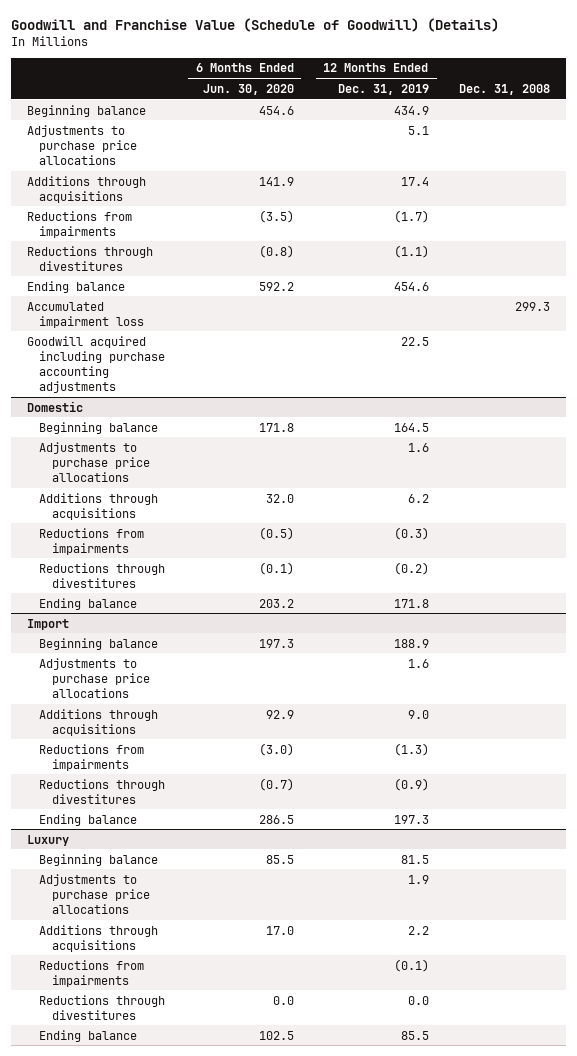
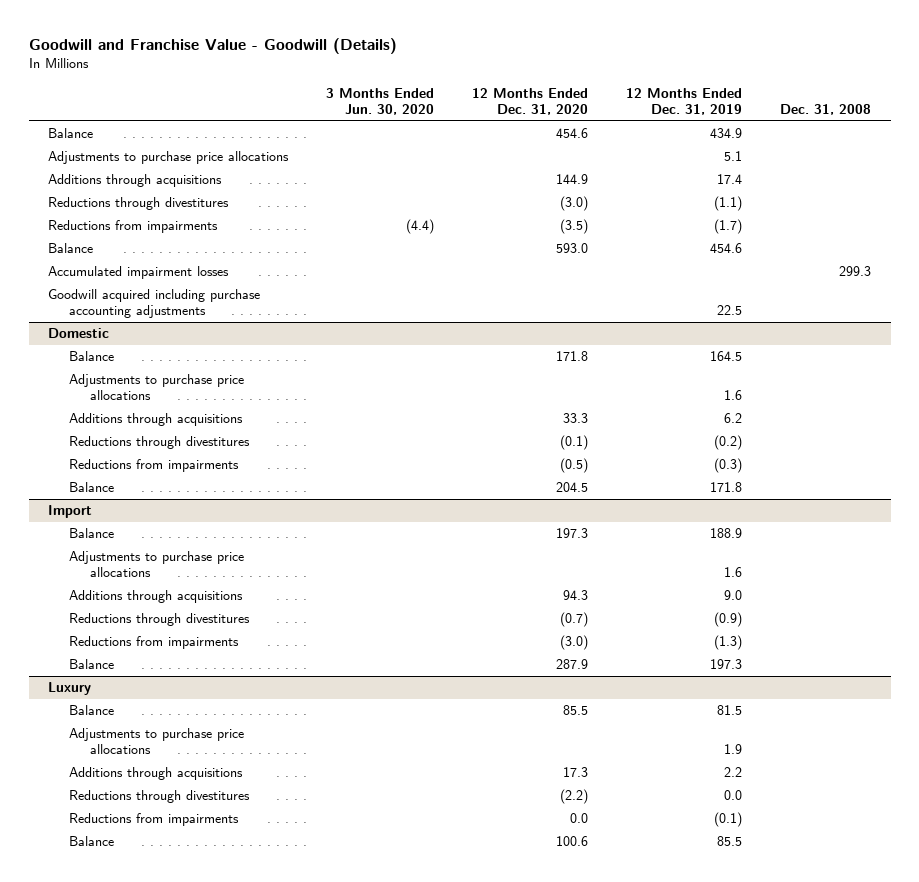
- Goodwill and Franchise Value (Schedule of Goodwill) (Details)
+ Goodwill and Franchise Value - Goodwill (Details)
- | 6 Months Ended Jun. 30, 2020 | 12 Months Ended Dec. 31, 2019 | Dec. 31, 2008
+ | 3 Months Ended Jun. 30, 2020 | 12 Months Ended Dec. 31, 2020 | 12 Months Ended Dec. 31, 2019 | Dec. 31, 2008
- Beginning balance | 454.6 | 434.9 |
+ Balance | | 454.6 | 434.9 |
- Ending balance | 592.2 | 454.6 |
- Accumulated impairment loss | | | 299.3
moved down: Reductions from impairments | (4.4) | (3.5) | (1.7) |
+ Balance | | 593.0 | 454.6 |
+ Accumulated impairment losses | | | | 299.3
@ Domestic
- Beginning balance | 171.8 | 164.5 |
+ Balance | | 171.8 | 164.5 |
- Ending balance | 203.2 | 171.8 |
moved down: Reductions from impairments | | (0.5) | (0.3) |
+ Balance | | 204.5 | 171.8 |
@ Import
- Beginning balance | 197.3 | 188.9 |
+ Balance | | 197.3 | 188.9 |
- Ending balance | 286.5 | 197.3 |
moved down: Reductions from impairments | | (3.0) | (1.3) |
+ Balance | | 287.9 | 197.3 |
@ Luxury
- Beginning balance | 85.5 | 81.5 |
+ Balance | | 85.5 | 81.5 |
- Ending balance | 102.5 | 85.5 |
moved down: Reductions from impairments | | 0.0 | (0.1) |
+ Balance | | 100.6 | 85.5 |

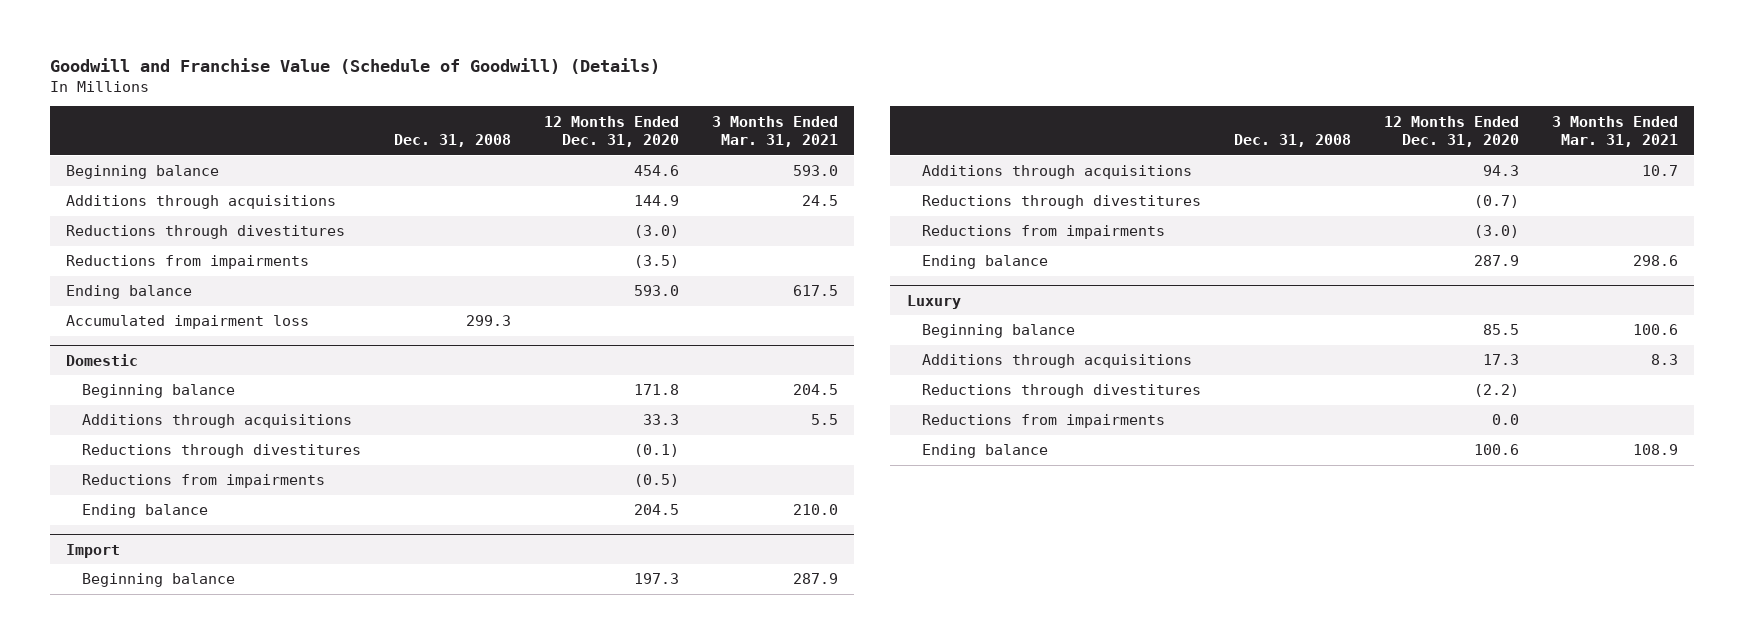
- Goodwill and Franchise Value - Goodwill (Details)
+ Goodwill and Franchise Value (Schedule of Goodwill) (Details)
- | 3 Months Ended Jun. 30, 2020 | 12 Months Ended Dec. 31, 2020 | 12 Months Ended Dec. 31, 2019 | Dec. 31, 2008
+ | Dec. 31, 2008 | 12 Months Ended Dec. 31, 2020 | 3 Months Ended Mar. 31, 2021
- Balance | | 454.6 | 434.9 |
- Adjustments to purchase price allocations | | | 5.1 |
+ Beginning balance | | 454.6 | 593.0
- Balance | | 593.0 | 454.6 |
- Accumulated impairment losses | | | | 299.3
- Goodwill acquired including purchase accounting adjustments | | | 22.5 |
+ Ending balance | | 593.0 | 617.5
+ Accumulated impairment loss | 299.3 | |
@ Domestic
- Balance | | 171.8 | 164.5 |
- Adjustments to purchase price allocations | | | 1.6 |
+ Beginning balance | | 171.8 | 204.5
- Balance | | 204.5 | 171.8 |
+ Ending balance | | 204.5 | 210.0
@ Import
- Balance | | 197.3 | 188.9 |
- Adjustments to purchase price allocations | | | 1.6 |
+ Beginning balance | | 197.3 | 287.9
- Balance | | 287.9 | 197.3 |
+ Ending balance | | 287.9 | 298.6
@ Luxury
- Balance | | 85.5 | 81.5 |
- Adjustments to purchase price allocations | | | 1.9 |
+ Beginning balance | | 85.5 | 100.6
- Balance | | 100.6 | 85.5 |
+ Ending balance | | 100.6 | 108.9

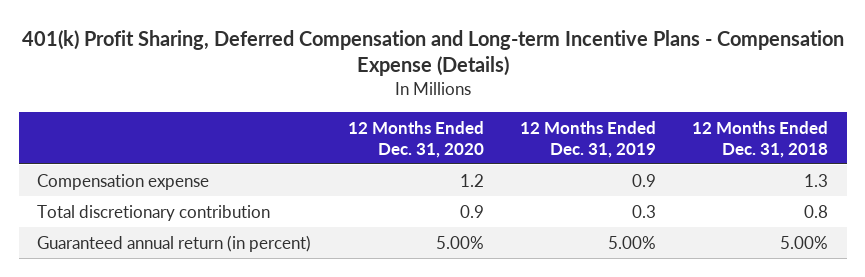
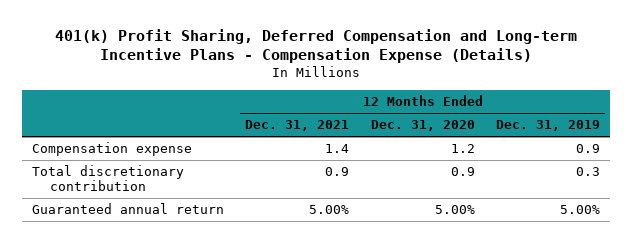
- | 12 Months Ended Dec. 31, 2020 | 12 Months Ended Dec. 31, 2019 | 12 Months Ended Dec. 31, 2018
+ | 12 Months Ended Dec. 31, 2021 | 12 Months Ended Dec. 31, 2020 | 12 Months Ended Dec. 31, 2019
- Guaranteed annual return (in percent) | 5.00% | 5.00% | 5.00%
+ Guaranteed annual return | 5.00% | 5.00% | 5.00%

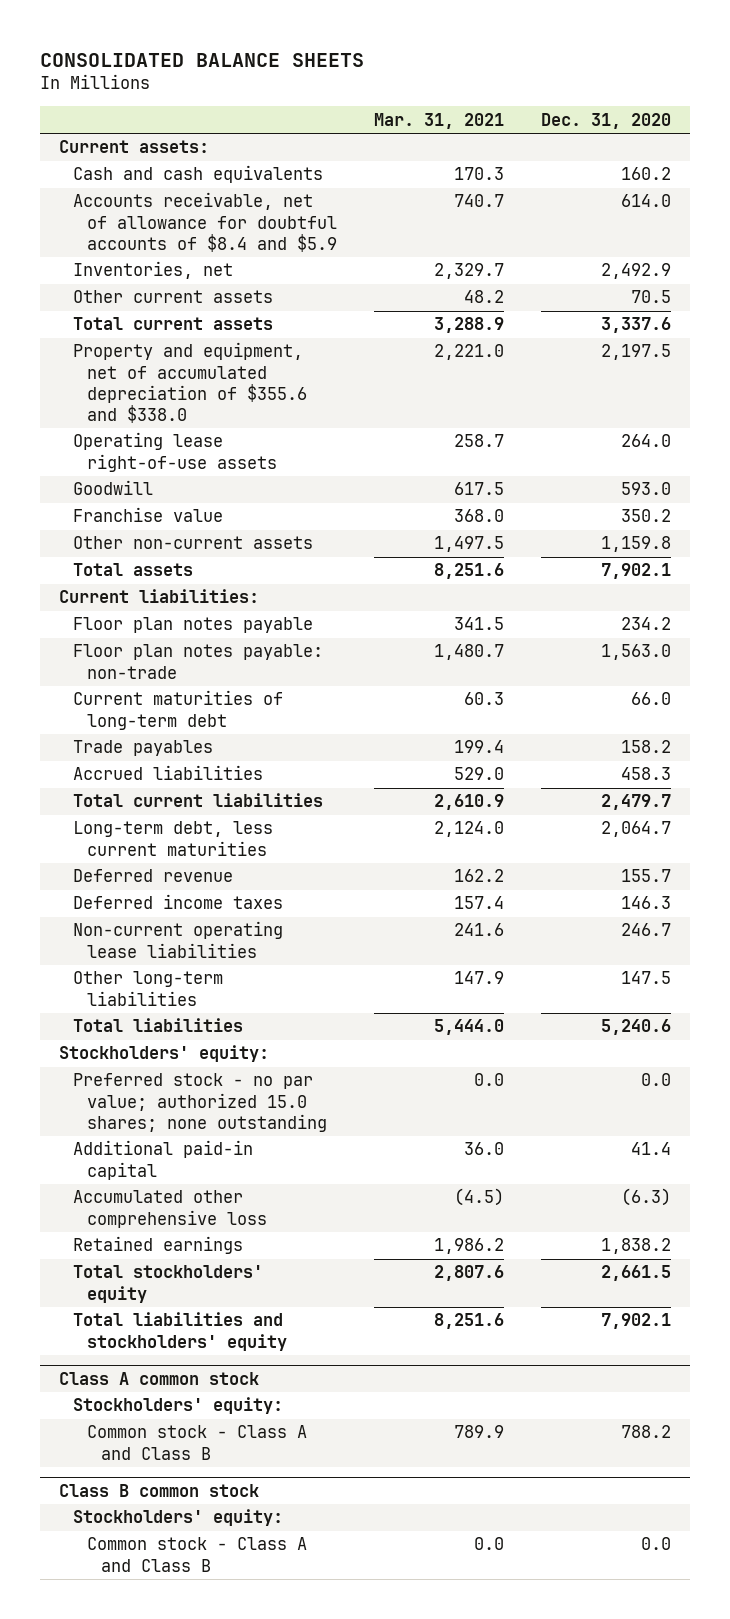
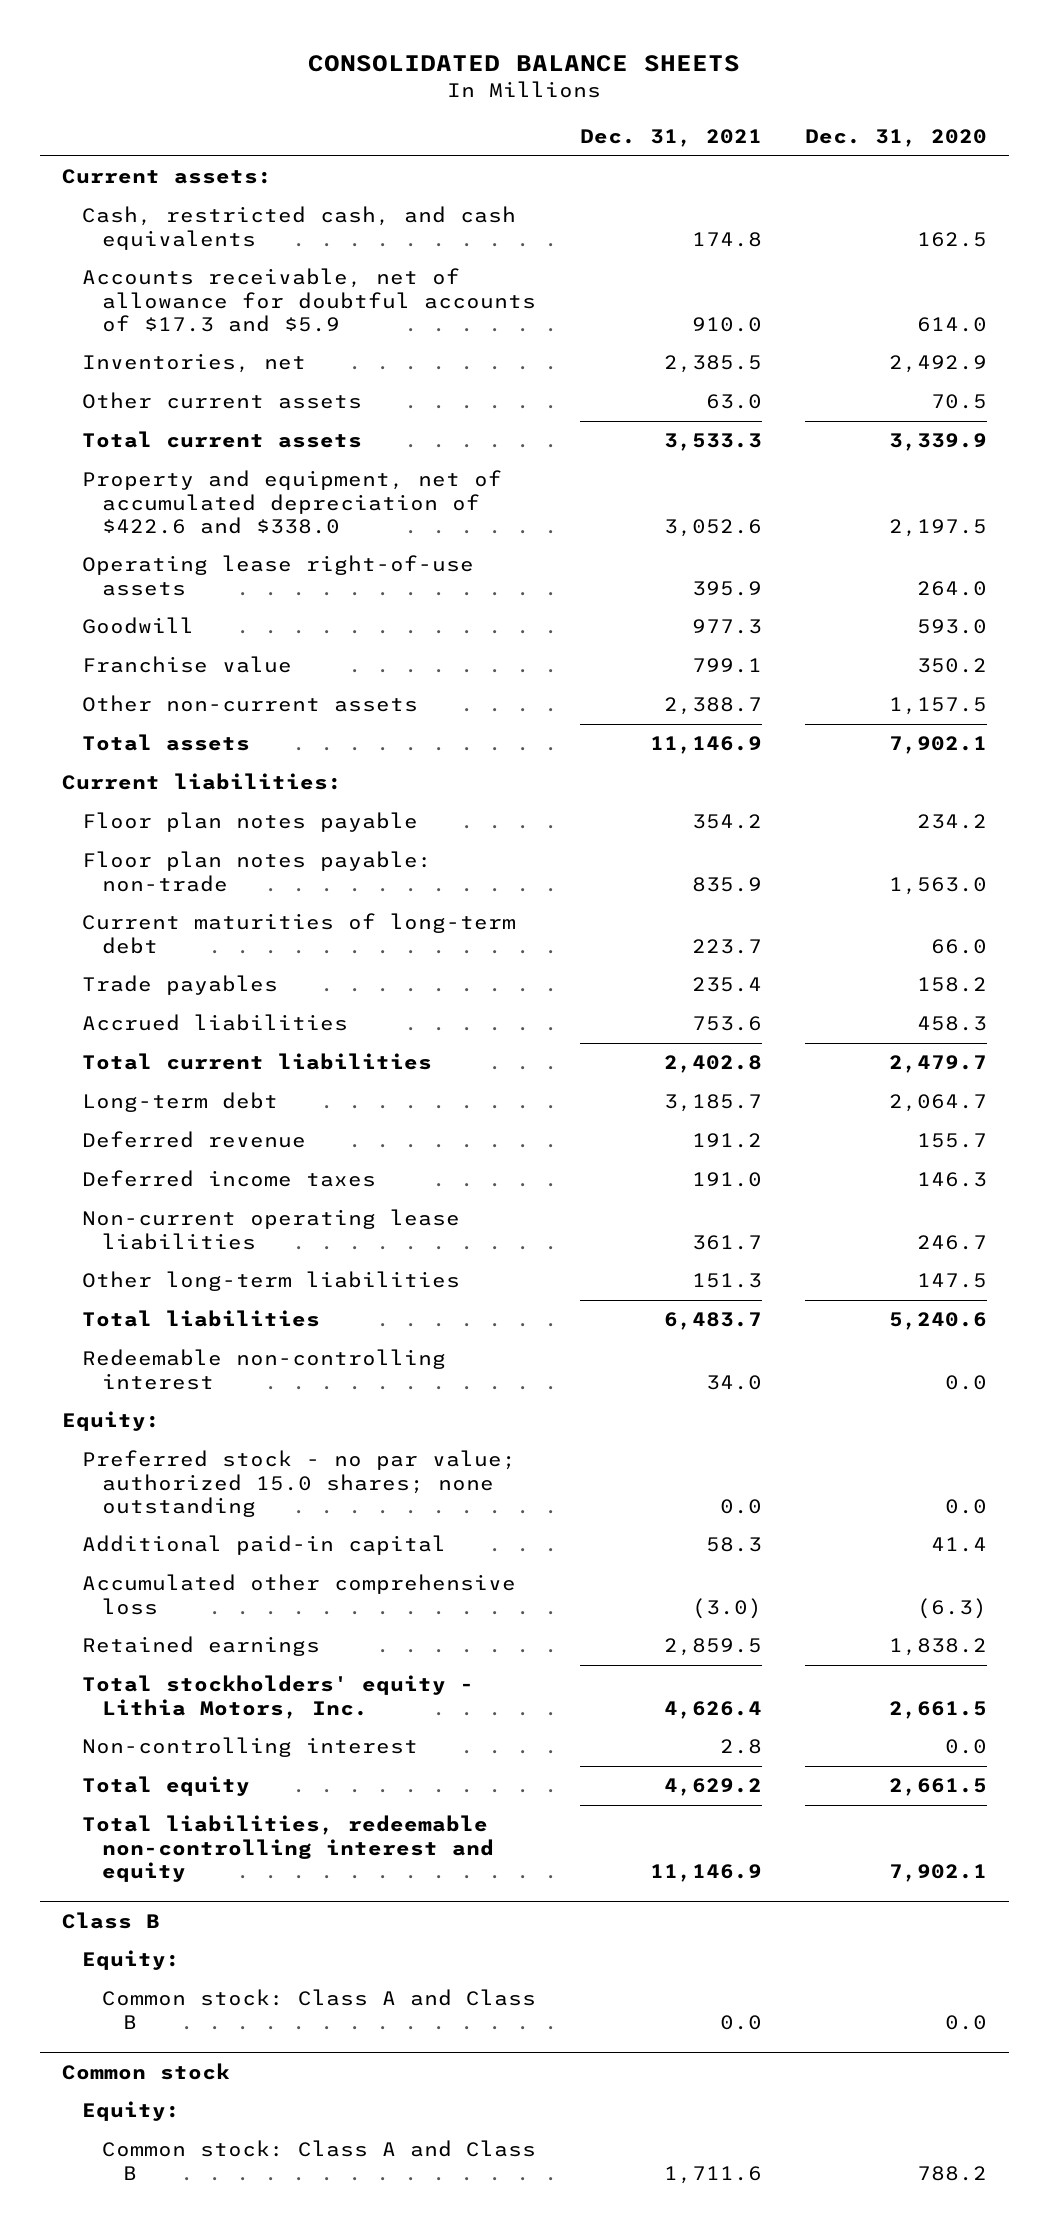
- | Mar. 31, 2021 | Dec. 31, 2020
+ | Dec. 31, 2021 | Dec. 31, 2020
- Cash and cash equivalents | 170.3 | 160.2
- Accounts receivable, net of allowance for doubtful accounts of $8.4 and $5.9 | 740.7 | 614.0
+ Cash, restricted cash, and cash equivalents | 174.8 | 162.5
+ Accounts receivable, net of allowance for doubtful accounts of $17.3 and $5.9 | 910.0 | 614.0
- Total current assets | 3,288.9 | 3,337.6
- Property and equipment, net of accumulated depreciation of $355.6 and $338.0 | 2,221.0 | 2,197.5
+ Total current assets | 3,533.3 | 3,339.9
+ Property and equipment, net of accumulated depreciation of $422.6 and $338.0 | 3,052.6 | 2,197.5
- Other non-current assets | 1,497.5 | 1,159.8
+ Other non-current assets | 2,388.7 | 1,157.5
- Long-term debt, less current maturities | 2,124.0 | 2,064.7
+ Long-term debt | 3,185.7 | 2,064.7
- Stockholders' equity:
+ Redeemable non-controlling interest | 34.0 | 0.0
+ Equity:
- Total stockholders' equity | 2,807.6 | 2,661.5
- Total liabilities and stockholders' equity | 8,251.6 | 7,902.1
- Class A common stock
- Stockholders' equity:
- Common stock - Class A and Class B | 789.9 | 788.2
- Class B common stock
- Stockholders' equity:
- Common stock - Class A and Class B | 0.0 | 0.0
+ Total stockholders' equity - Lithia Motors, Inc. | 4,626.4 | 2,661.5
+ Non-controlling interest | 2.8 | 0.0
+ Total equity | 4,629.2 | 2,661.5
+ Total liabilities, redeemable non-controlling interest and equity | 11,146.9 | 7,902.1
+ Class B
+ Equity:
+ Common stock: Class A and Class B | 0.0 | 0.0
+ Common stock
+ Equity:
+ Common stock: Class A and Class B | 1,711.6 | 788.2

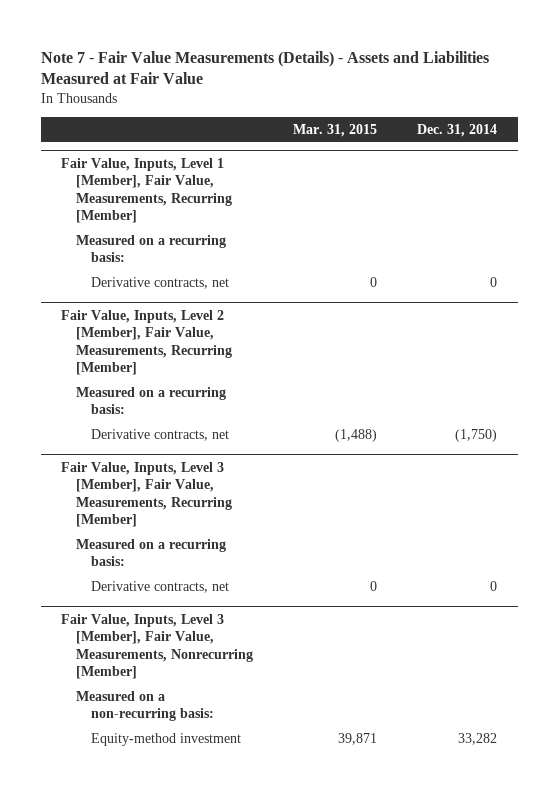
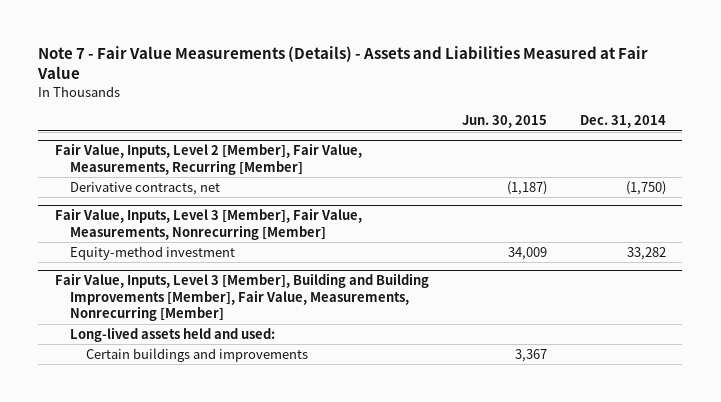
- | Mar. 31, 2015 | Dec. 31, 2014
+ | Jun. 30, 2015 | Dec. 31, 2014
- Fair Value, Inputs, Level 1 [Member], Fair Value, Measurements, Recurring [Member]
- Measured on a recurring basis:
- Derivative contracts, net | 0 | 0
@ Fair Value, Inputs, Level 2 [Member], Fair Value, Measurements, Recurring [Member]
- Measured on a recurring basis:
- Fair Value, Inputs, Level 3 [Member], Fair Value, Measurements, Recurring [Member]
- Measured on a recurring basis:
- Derivative contracts, net | 0 | 0
@ Fair Value, Inputs, Level 3 [Member], Fair Value, Measurements, Nonrecurring [Member]
- Measured on a non-recurring basis:
+ Fair Value, Inputs, Level 3 [Member], Building and Building Improvements [Member], Fair Value, Measurements, Nonrecurring [Member]
+ Long-lived assets held and used:
+ Certain buildings and improvements | 3,367 |

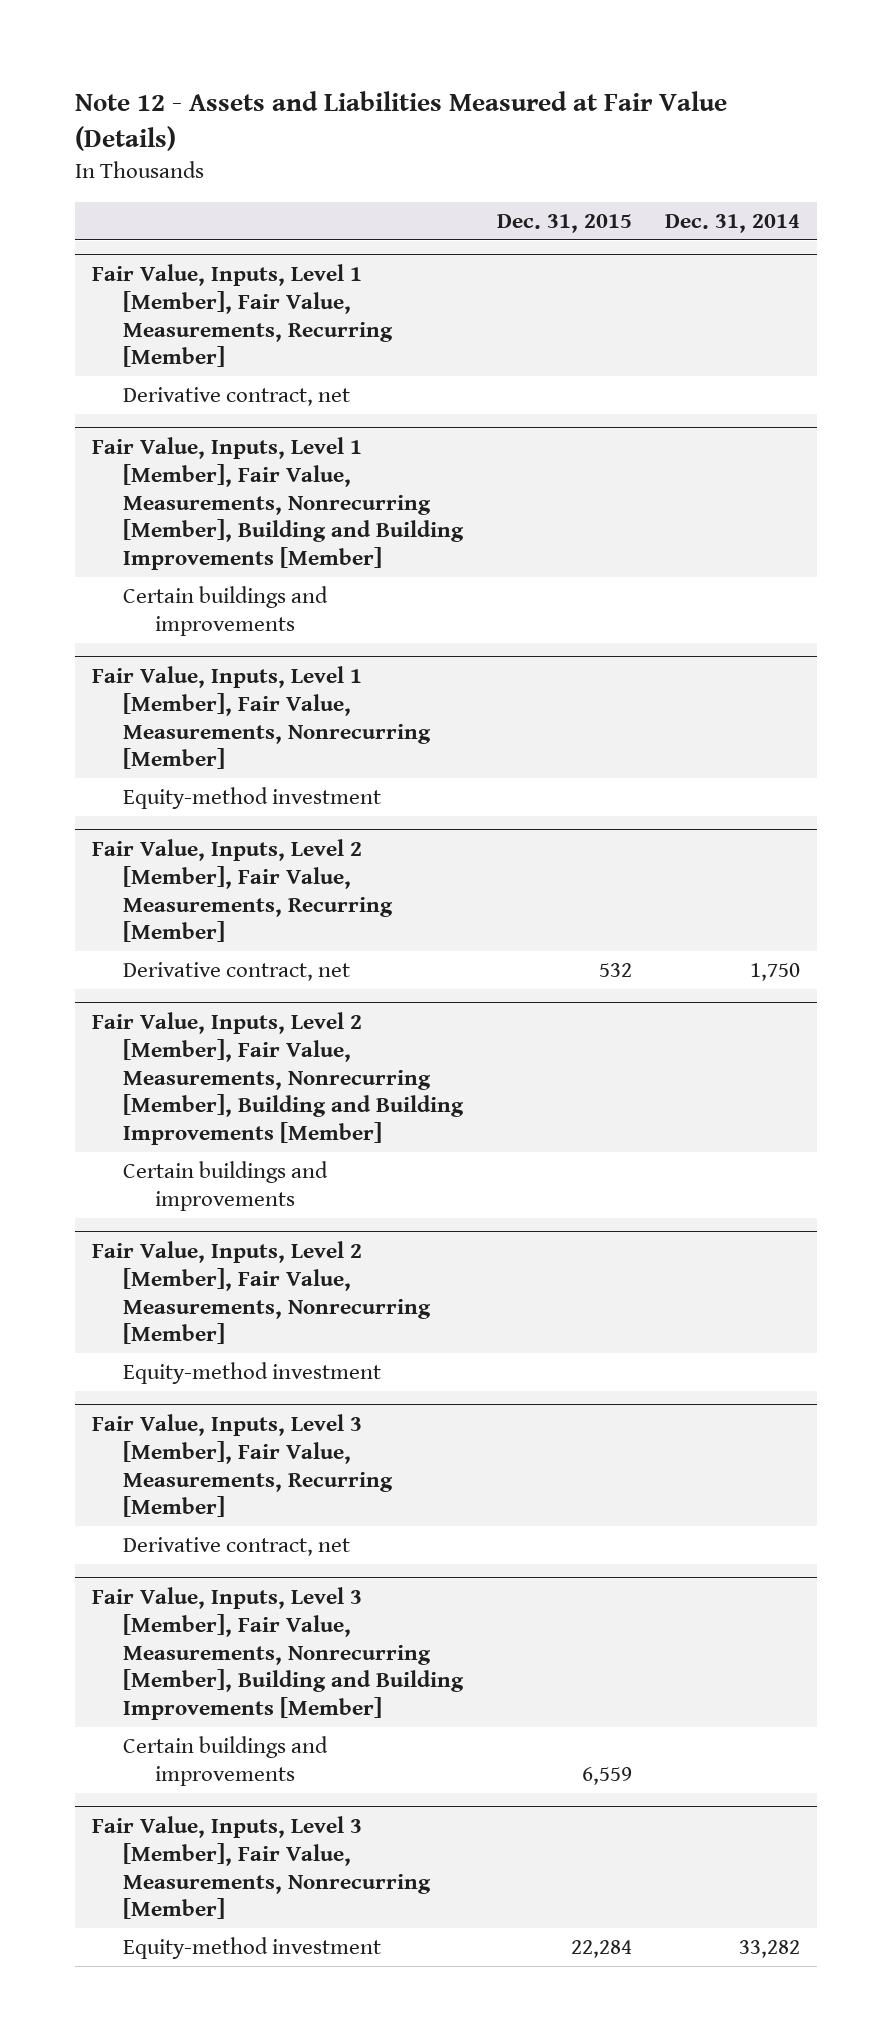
- Note 7 - Fair Value Measurements (Details) - Assets and Liabilities Measured at Fair Value
+ Note 12 - Assets and Liabilities Measured at Fair Value (Details)
- | Jun. 30, 2015 | Dec. 31, 2014
+ | Dec. 31, 2015 | Dec. 31, 2014
+ Fair Value, Inputs, Level 1 [Member], Fair Value, Measurements, Recurring [Member]
+ Derivative contract, net
+ Fair Value, Inputs, Level 1 [Member], Fair Value, Measurements, Nonrecurring [Member], Building and Building Improvements [Member]
+ Certain buildings and improvements
+ Fair Value, Inputs, Level 1 [Member], Fair Value, Measurements, Nonrecurring [Member]
+ Equity-method investment
@ Fair Value, Inputs, Level 2 [Member], Fair Value, Measurements, Recurring [Member]
- Derivative contracts, net | (1,187) | (1,750)
+ Derivative contract, net | 532 | 1,750
+ Fair Value, Inputs, Level 2 [Member], Fair Value, Measurements, Nonrecurring [Member], Building and Building Improvements [Member]
+ Certain buildings and improvements
+ Fair Value, Inputs, Level 2 [Member], Fair Value, Measurements, Nonrecurring [Member]
+ Equity-method investment
+ Fair Value, Inputs, Level 3 [Member], Fair Value, Measurements, Recurring [Member]
+ Derivative contract, net
+ Fair Value, Inputs, Level 3 [Member], Fair Value, Measurements, Nonrecurring [Member], Building and Building Improvements [Member]
+ Certain buildings and improvements | 6,559 |
- Fair Value, Inputs, Level 3 [Member], Building and Building Improvements [Member], Fair Value, Measurements, Nonrecurring [Member]
- Long-lived assets held and used:
- Certain buildings and improvements | 3,367 |

